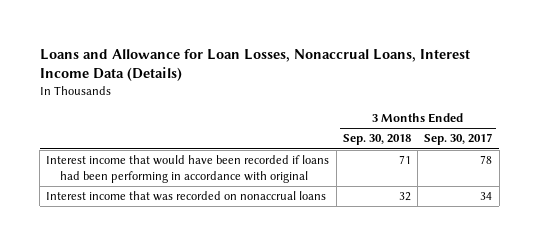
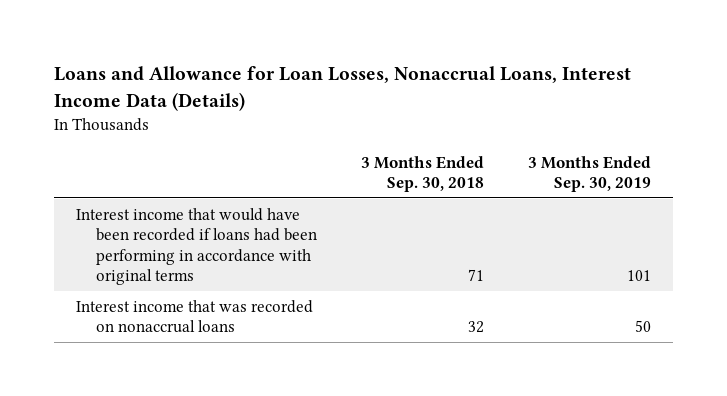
- | 3 Months Ended Sep. 30, 2018 | 3 Months Ended Sep. 30, 2017
+ | 3 Months Ended Sep. 30, 2018 | 3 Months Ended Sep. 30, 2019
- Interest income that would have been recorded if loans had been performing in accordance with original | 71 | 78
+ Interest income that would have been recorded if loans had been performing in accordance with original terms | 71 | 101

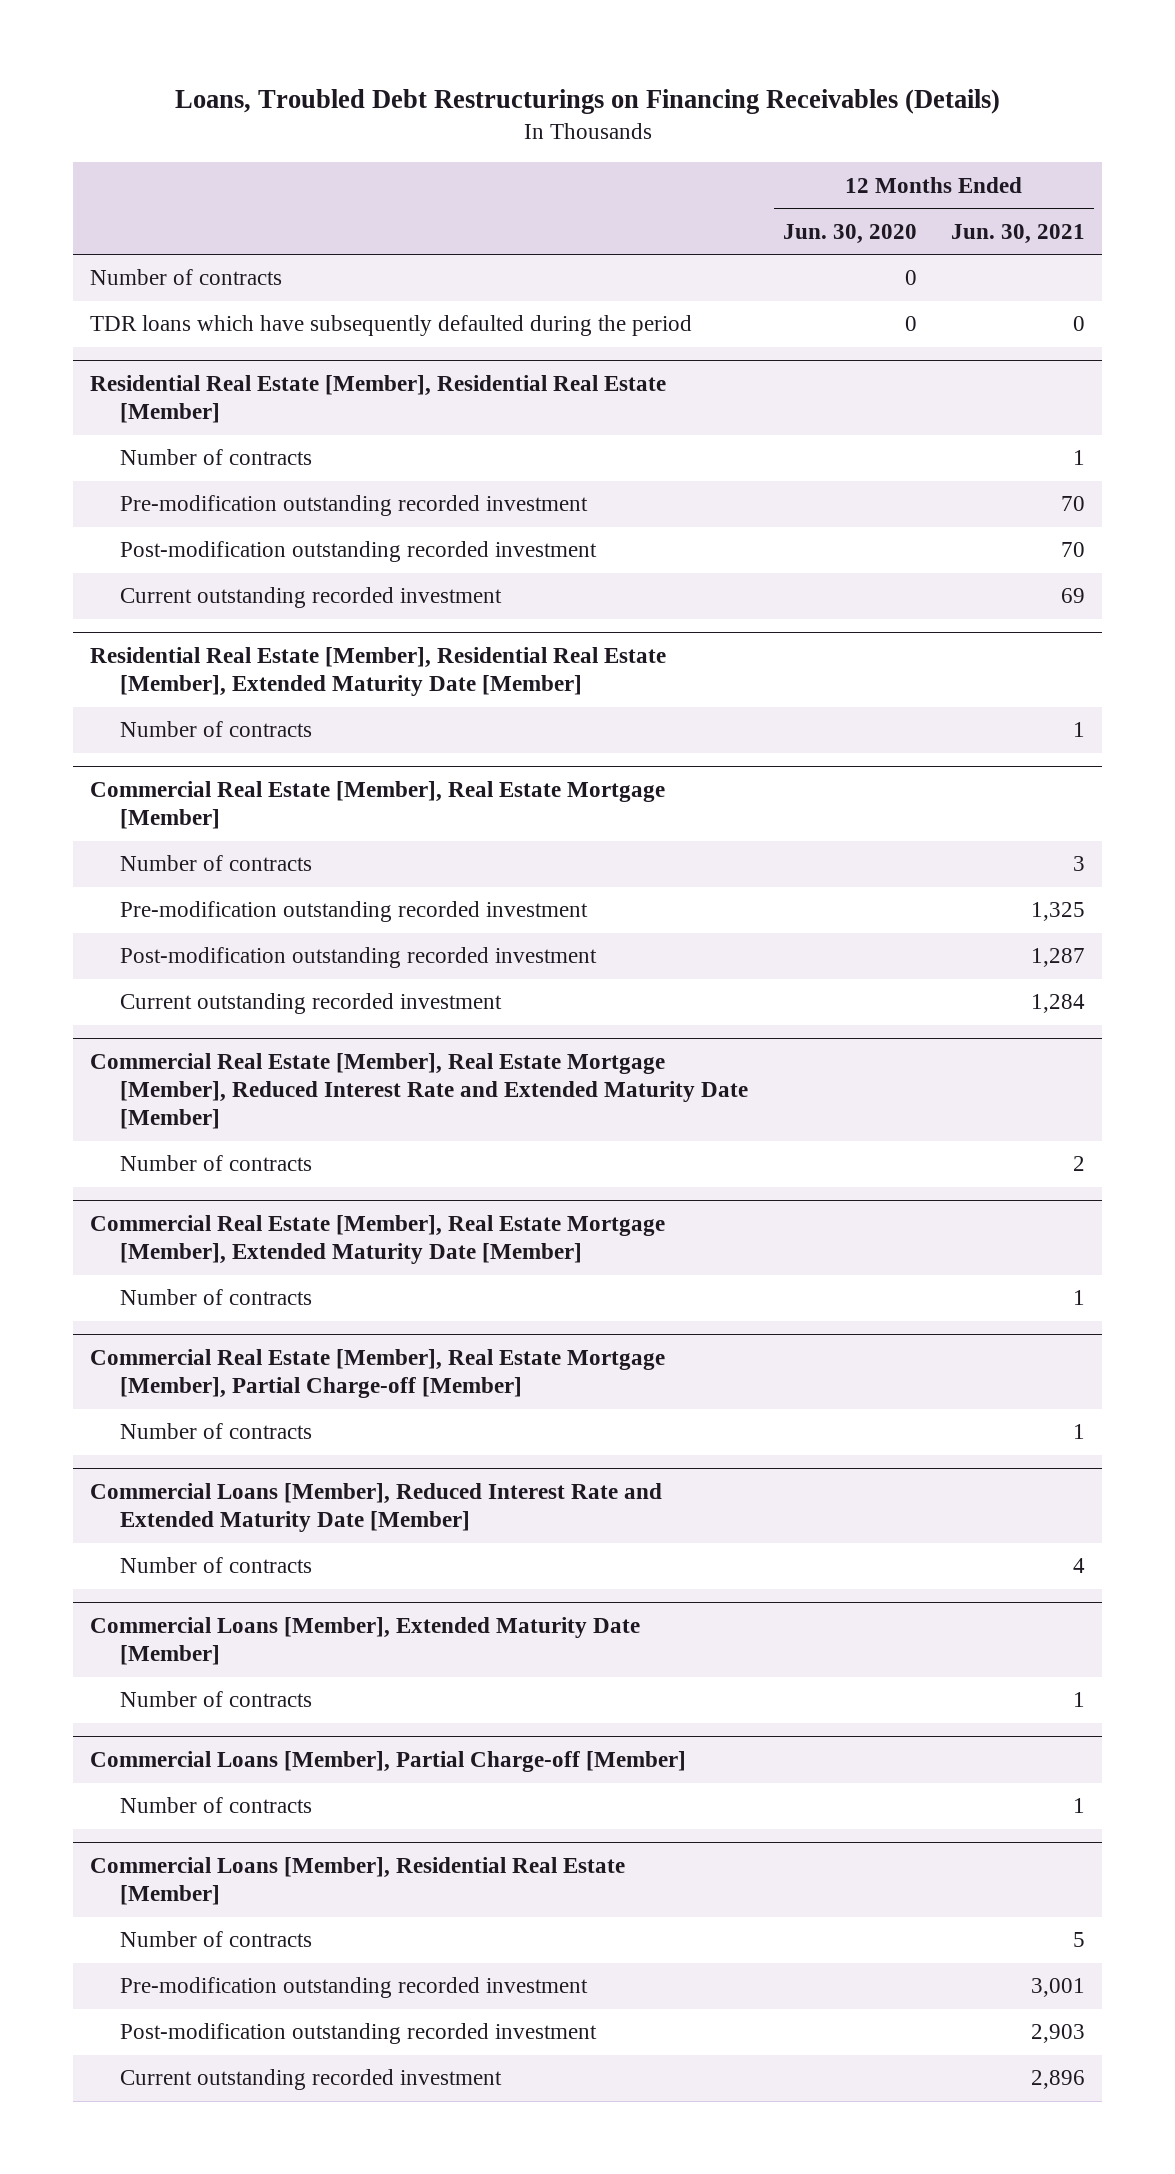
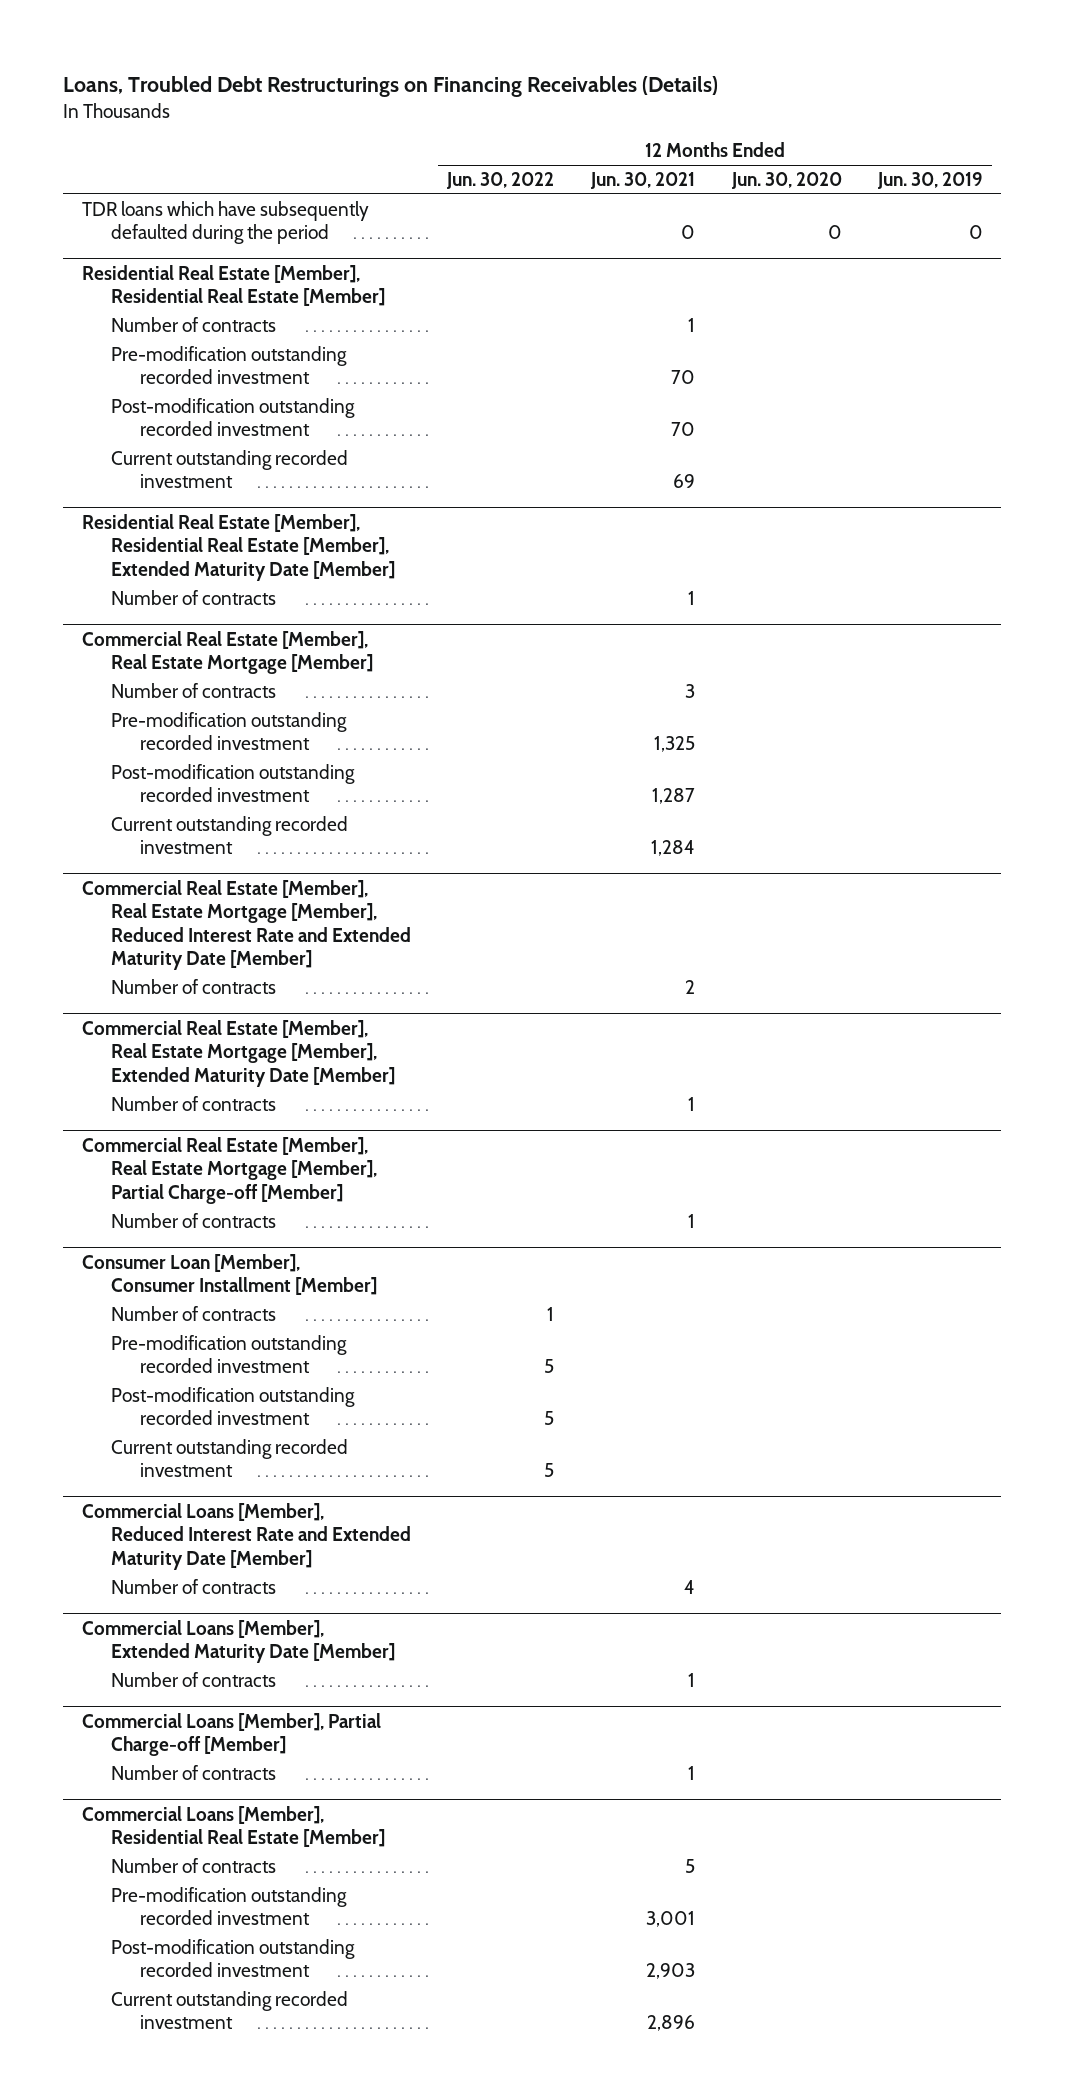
- | 12 Months Ended Jun. 30, 2020 | 12 Months Ended Jun. 30, 2021
+ | 12 Months Ended Jun. 30, 2022 | 12 Months Ended Jun. 30, 2021 | 12 Months Ended Jun. 30, 2020 | 12 Months Ended Jun. 30, 2019
- Number of contracts | 0 |
+ Consumer Loan [Member], Consumer Installment [Member]
+ Number of contracts | 1 | | |
+ Pre-modification outstanding recorded investment | 5 | | |
+ Post-modification outstanding recorded investment | 5 | | |
+ Current outstanding recorded investment | 5 | | |

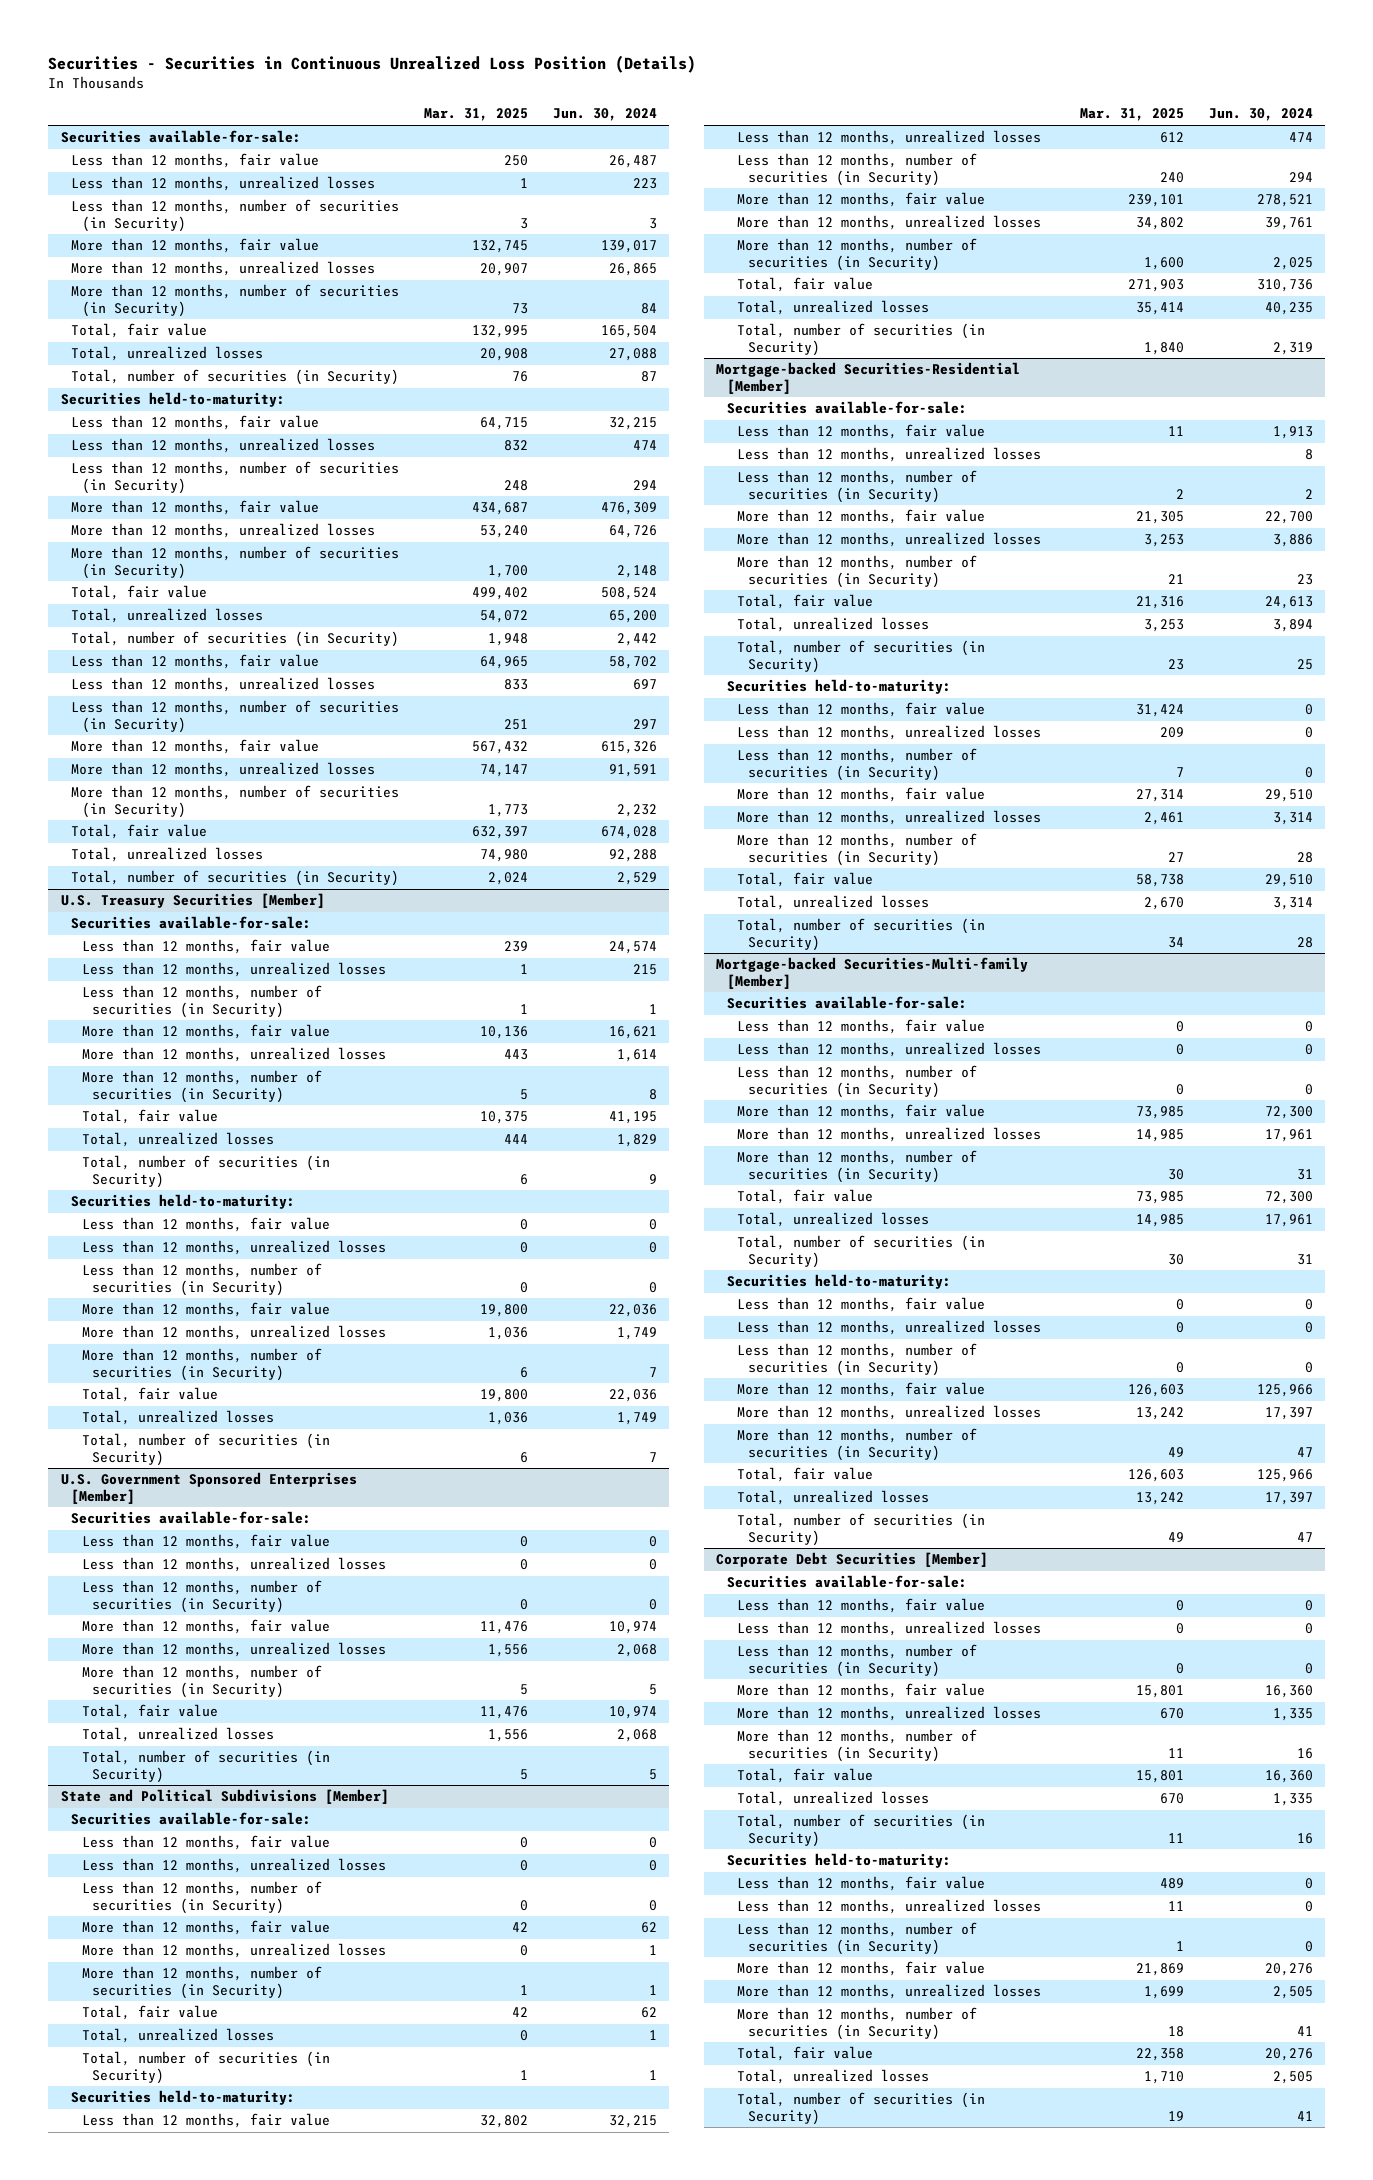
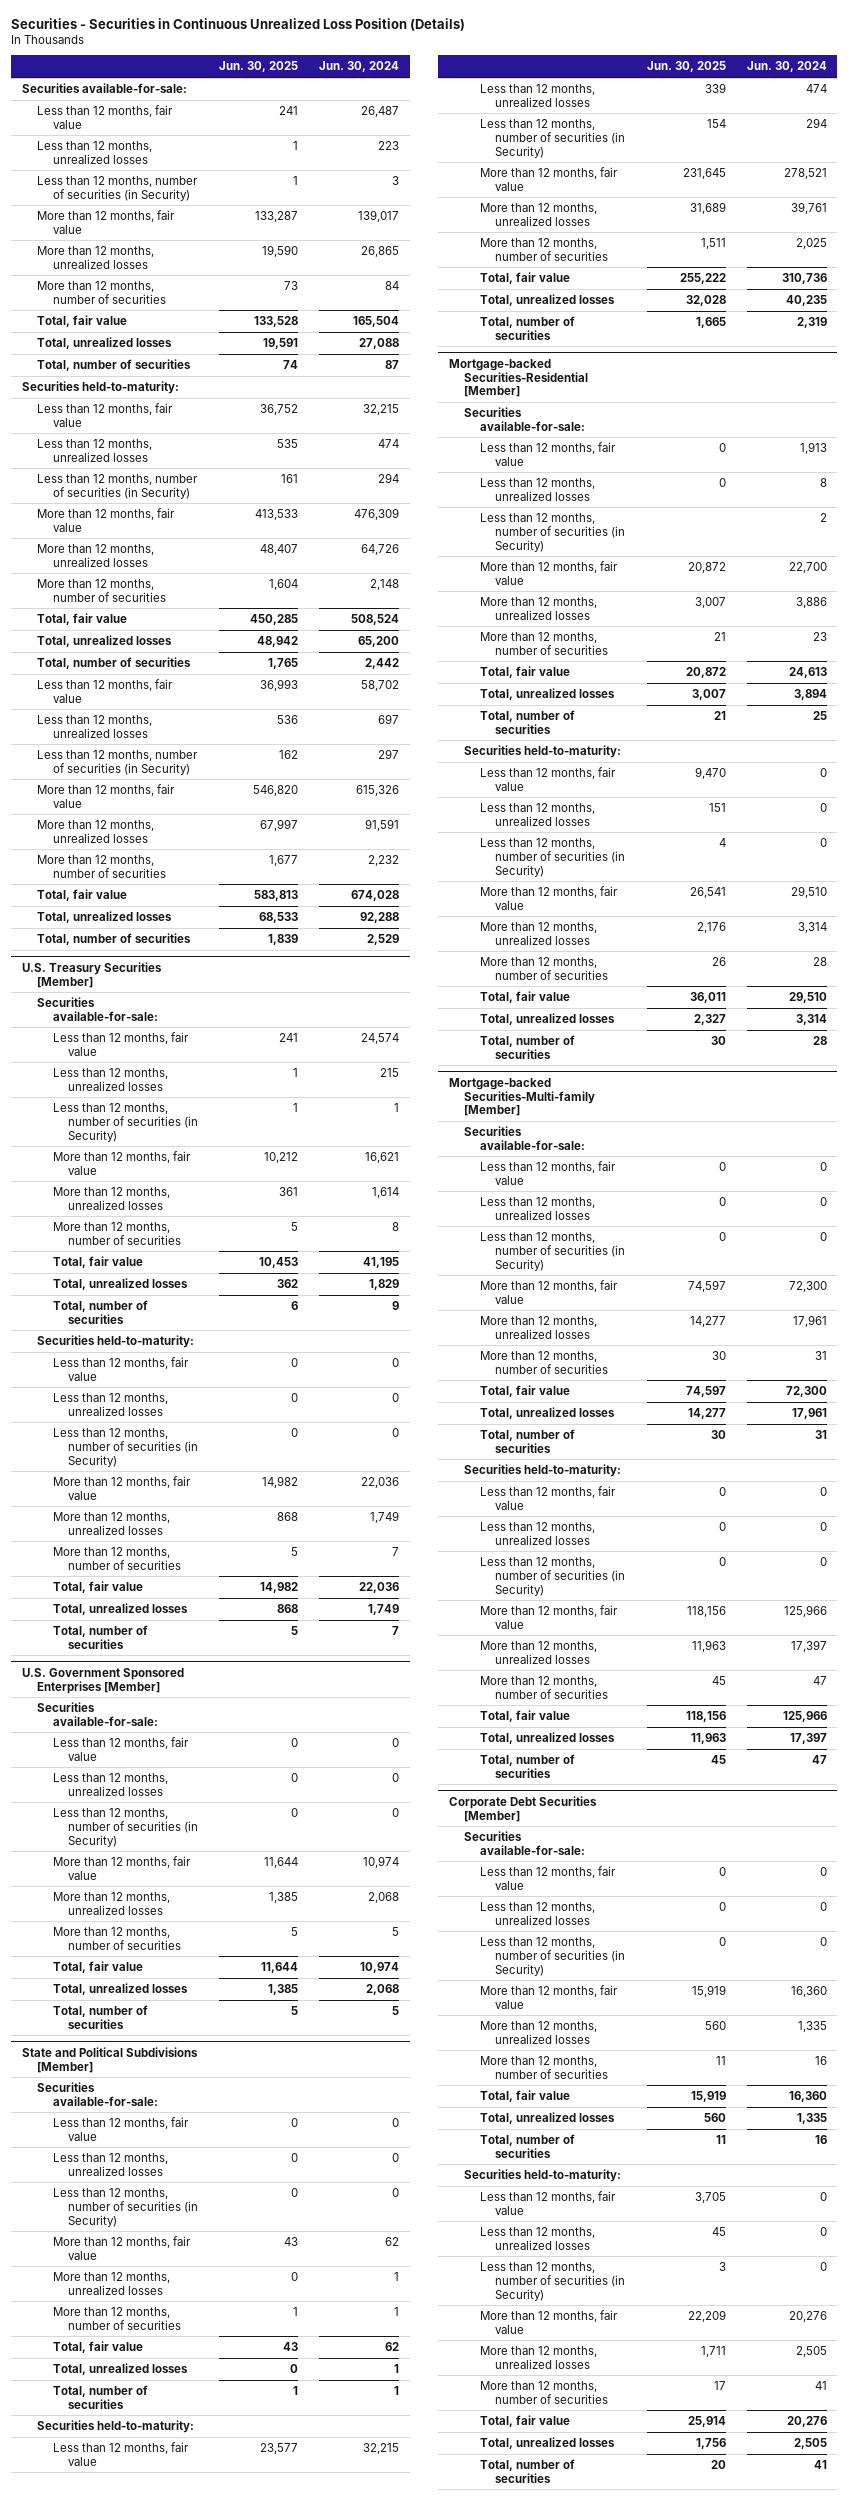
- | Mar. 31, 2025 | Jun. 30, 2024
+ | Jun. 30, 2025 | Jun. 30, 2024
- More than 12 months, number of securities (in Security) | 73 | 84
+ More than 12 months, number of securities | 73 | 84
- Total, number of securities (in Security) | 76 | 87
+ Total, number of securities | 74 | 87
- More than 12 months, number of securities (in Security) | 1,700 | 2,148
+ More than 12 months, number of securities | 1,604 | 2,148
- Total, number of securities (in Security) | 1,948 | 2,442
+ Total, number of securities | 1,765 | 2,442
- More than 12 months, number of securities (in Security) | 1,773 | 2,232
+ More than 12 months, number of securities | 1,677 | 2,232
- Total, number of securities (in Security) | 2,024 | 2,529
+ Total, number of securities | 1,839 | 2,529
@ U.S. Treasury Securities [Member]
- More than 12 months, number of securities (in Security) | 5 | 8
+ More than 12 months, number of securities | 5 | 8
- Total, number of securities (in Security) | 6 | 9
+ Total, number of securities | 6 | 9
- More than 12 months, number of securities (in Security) | 6 | 7
+ More than 12 months, number of securities | 5 | 7
- Total, number of securities (in Security) | 6 | 7
+ Total, number of securities | 5 | 7
@ U.S. Government Sponsored Enterprises [Member]
- More than 12 months, number of securities (in Security) | 5 | 5
+ More than 12 months, number of securities | 5 | 5
- Total, number of securities (in Security) | 5 | 5
+ Total, number of securities | 5 | 5
@ State and Political Subdivisions [Member]
- More than 12 months, number of securities (in Security) | 1 | 1
+ More than 12 months, number of securities | 1 | 1
- Total, number of securities (in Security) | 1 | 1
+ Total, number of securities | 1 | 1
- More than 12 months, number of securities (in Security) | 1,600 | 2,025
+ More than 12 months, number of securities | 1,511 | 2,025
- Total, number of securities (in Security) | 1,840 | 2,319
+ Total, number of securities | 1,665 | 2,319
@ Mortgage-backed Securities-Residential [Member]
- More than 12 months, number of securities (in Security) | 21 | 23
+ More than 12 months, number of securities | 21 | 23
- Total, number of securities (in Security) | 23 | 25
+ Total, number of securities | 21 | 25
- More than 12 months, number of securities (in Security) | 27 | 28
+ More than 12 months, number of securities | 26 | 28
- Total, number of securities (in Security) | 34 | 28
+ Total, number of securities | 30 | 28
@ Mortgage-backed Securities-Multi-family [Member]
- More than 12 months, number of securities (in Security) | 30 | 31
+ More than 12 months, number of securities | 30 | 31
- Total, number of securities (in Security) | 30 | 31
+ Total, number of securities | 30 | 31
- More than 12 months, number of securities (in Security) | 49 | 47
+ More than 12 months, number of securities | 45 | 47
- Total, number of securities (in Security) | 49 | 47
+ Total, number of securities | 45 | 47
@ Corporate Debt Securities [Member]
- More than 12 months, number of securities (in Security) | 11 | 16
+ More than 12 months, number of securities | 11 | 16
- Total, number of securities (in Security) | 11 | 16
+ Total, number of securities | 11 | 16
- More than 12 months, number of securities (in Security) | 18 | 41
+ More than 12 months, number of securities | 17 | 41
- Total, number of securities (in Security) | 19 | 41
+ Total, number of securities | 20 | 41

